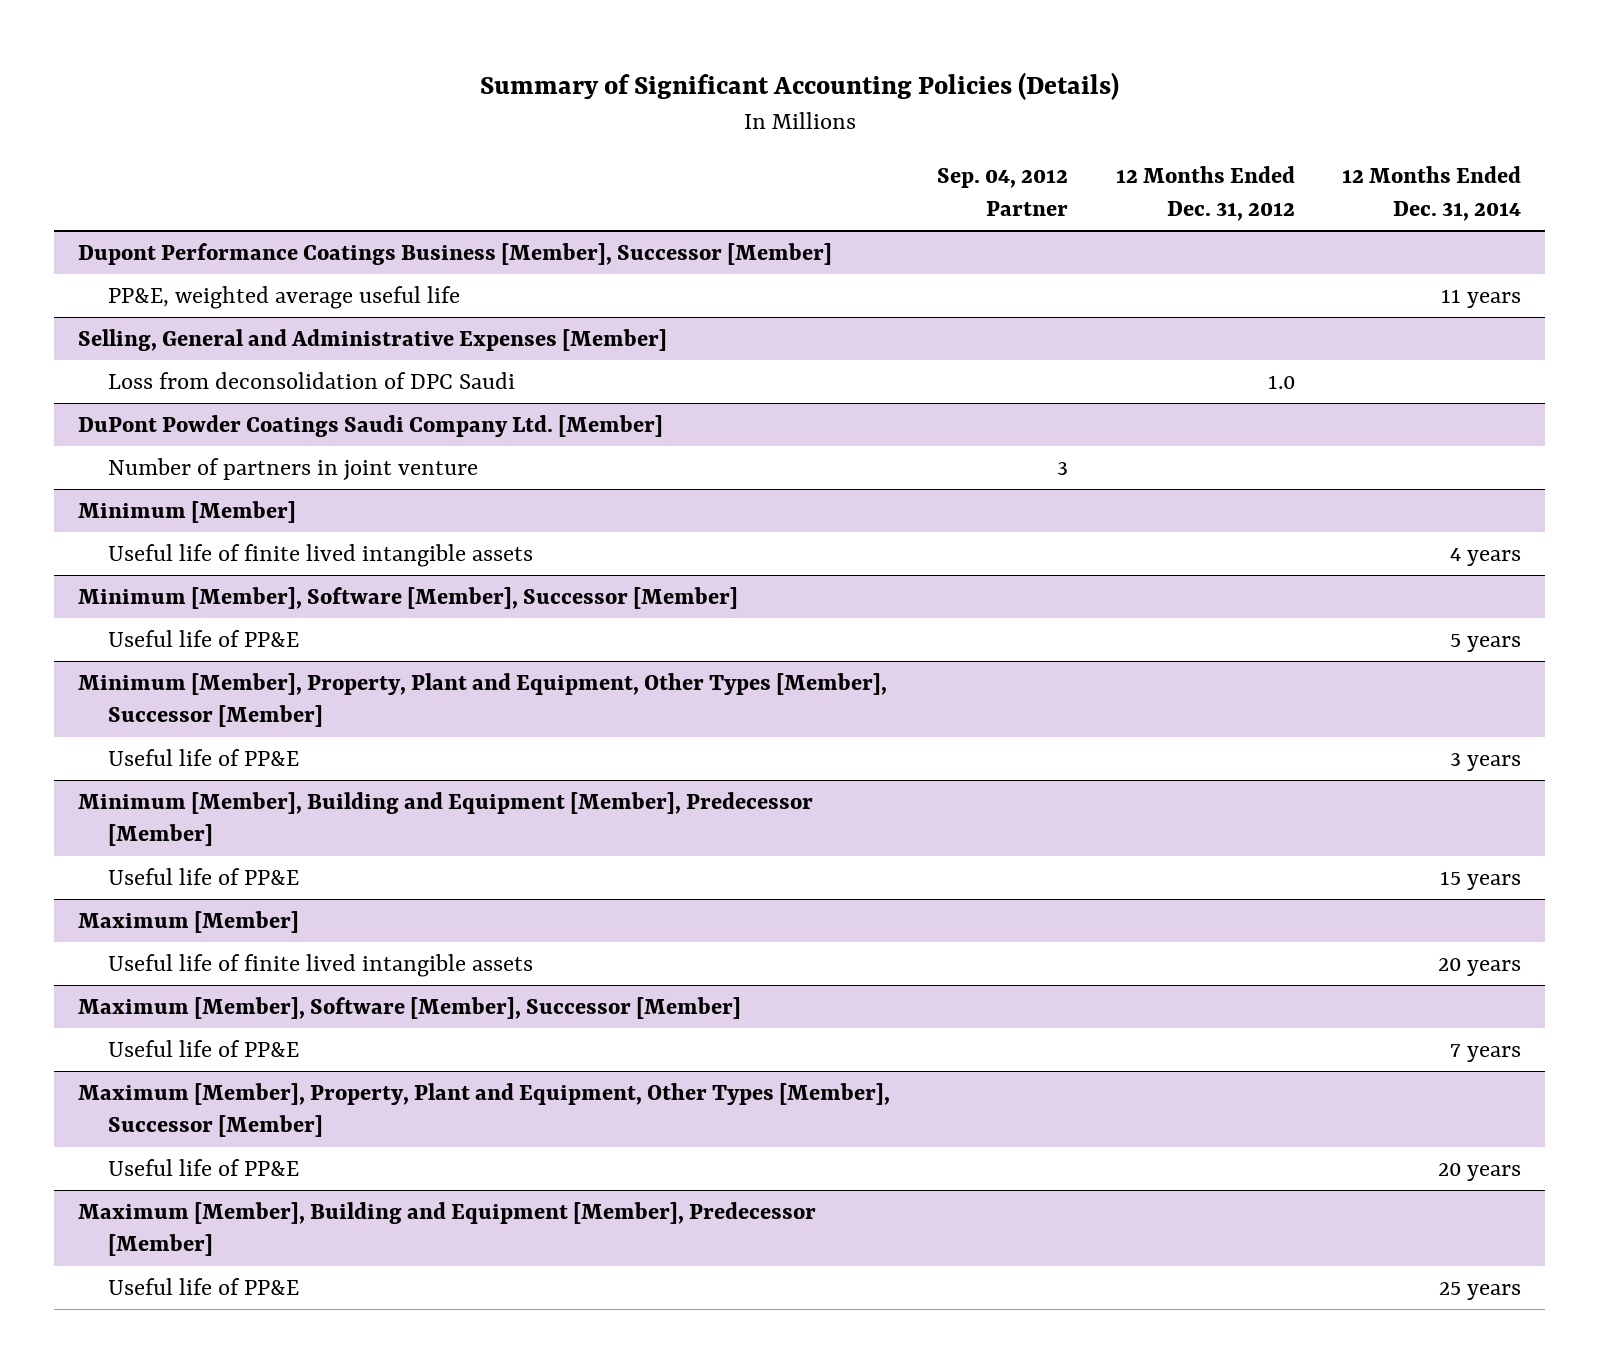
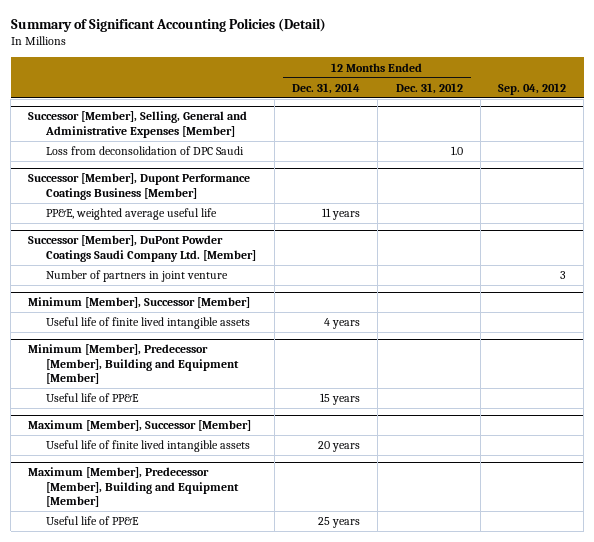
- Summary of Significant Accounting Policies (Details)
+ Summary of Significant Accounting Policies (Detail)
- | Sep. 04, 2012 Partner | 12 Months Ended Dec. 31, 2012 | 12 Months Ended Dec. 31, 2014
+ | 12 Months Ended Dec. 31, 2014 | 12 Months Ended Dec. 31, 2012 | Sep. 04, 2012
- Dupont Performance Coatings Business [Member], Successor [Member]
- PP&E, weighted average useful life | | | 11 years
- Selling, General and Administrative Expenses [Member]
+ Successor [Member], Selling, General and Administrative Expenses [Member]
- DuPont Powder Coatings Saudi Company Ltd. [Member]
+ Successor [Member], Dupont Performance Coatings Business [Member]
+ PP&E, weighted average useful life | 11 years | |
+ Successor [Member], DuPont Powder Coatings Saudi Company Ltd. [Member]
- Minimum [Member]
+ Minimum [Member], Successor [Member]
- Minimum [Member], Software [Member], Successor [Member]
- Useful life of PP&E | | | 5 years
- Minimum [Member], Property, Plant and Equipment, Other Types [Member], Successor [Member]
- Useful life of PP&E | | | 3 years
- Minimum [Member], Building and Equipment [Member], Predecessor [Member]
+ Minimum [Member], Predecessor [Member], Building and Equipment [Member]
- Maximum [Member]
+ Maximum [Member], Successor [Member]
- Maximum [Member], Software [Member], Successor [Member]
- Useful life of PP&E | | | 7 years
- Maximum [Member], Property, Plant and Equipment, Other Types [Member], Successor [Member]
- Useful life of PP&E | | | 20 years
- Maximum [Member], Building and Equipment [Member], Predecessor [Member]
+ Maximum [Member], Predecessor [Member], Building and Equipment [Member]

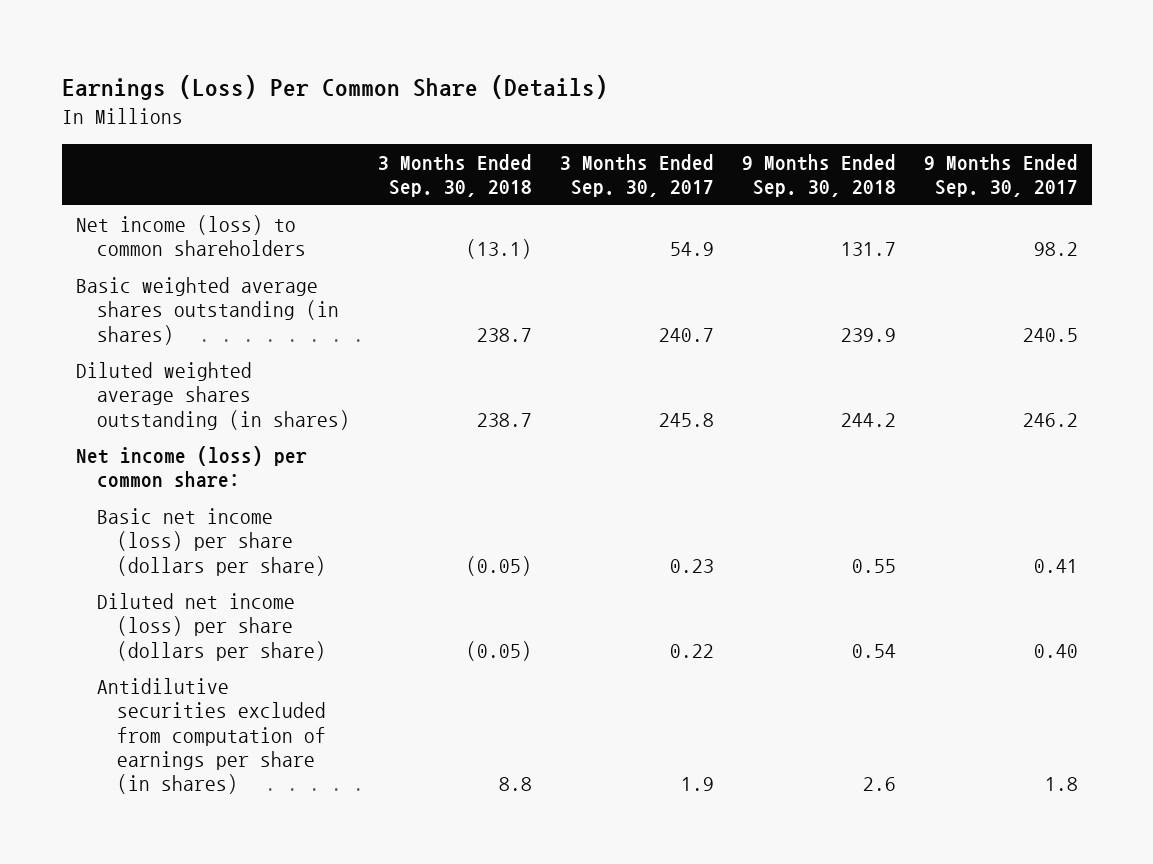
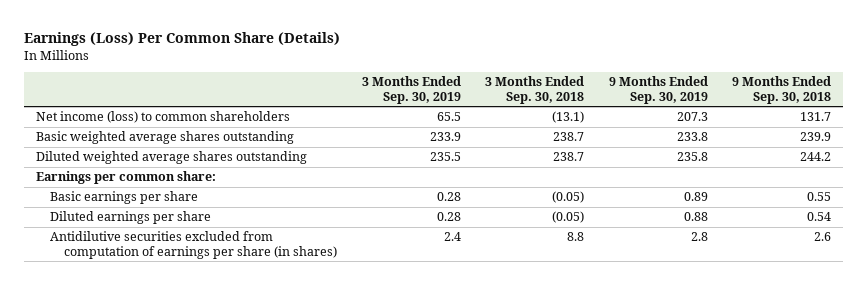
- | 3 Months Ended Sep. 30, 2018 | 3 Months Ended Sep. 30, 2017 | 9 Months Ended Sep. 30, 2018 | 9 Months Ended Sep. 30, 2017
+ | 3 Months Ended Sep. 30, 2019 | 3 Months Ended Sep. 30, 2018 | 9 Months Ended Sep. 30, 2019 | 9 Months Ended Sep. 30, 2018
- Basic weighted average shares outstanding (in shares) | 238.7 | 240.7 | 239.9 | 240.5
- Diluted weighted average shares outstanding (in shares) | 238.7 | 245.8 | 244.2 | 246.2
- Net income (loss) per common share:
- Basic net income (loss) per share (dollars per share) | (0.05) | 0.23 | 0.55 | 0.41
- Diluted net income (loss) per share (dollars per share) | (0.05) | 0.22 | 0.54 | 0.40
+ Basic weighted average shares outstanding | 233.9 | 238.7 | 233.8 | 239.9
+ Diluted weighted average shares outstanding | 235.5 | 238.7 | 235.8 | 244.2
+ Earnings per common share:
+ Basic earnings per share | 0.28 | (0.05) | 0.89 | 0.55
+ Diluted earnings per share | 0.28 | (0.05) | 0.88 | 0.54

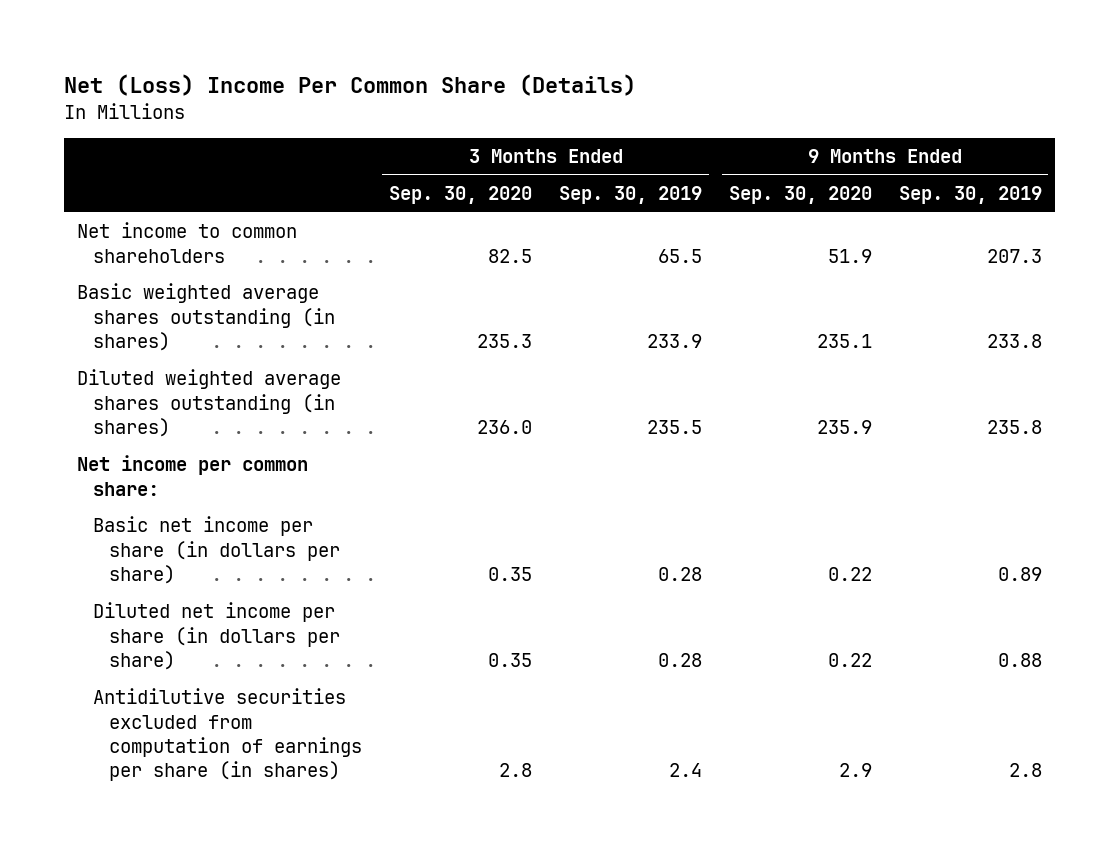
- Earnings (Loss) Per Common Share (Details)
+ Net (Loss) Income Per Common Share (Details)
- | 3 Months Ended Sep. 30, 2019 | 3 Months Ended Sep. 30, 2018 | 9 Months Ended Sep. 30, 2019 | 9 Months Ended Sep. 30, 2018
+ | 3 Months Ended Sep. 30, 2020 | 3 Months Ended Sep. 30, 2019 | 9 Months Ended Sep. 30, 2020 | 9 Months Ended Sep. 30, 2019
- Net income (loss) to common shareholders | 65.5 | (13.1) | 207.3 | 131.7
- Basic weighted average shares outstanding | 233.9 | 238.7 | 233.8 | 239.9
- Diluted weighted average shares outstanding | 235.5 | 238.7 | 235.8 | 244.2
- Earnings per common share:
- Basic earnings per share | 0.28 | (0.05) | 0.89 | 0.55
- Diluted earnings per share | 0.28 | (0.05) | 0.88 | 0.54
+ Net income to common shareholders | 82.5 | 65.5 | 51.9 | 207.3
+ Basic weighted average shares outstanding (in shares) | 235.3 | 233.9 | 235.1 | 233.8
+ Diluted weighted average shares outstanding (in shares) | 236.0 | 235.5 | 235.9 | 235.8
+ Net income per common share:
+ Basic net income per share (in dollars per share) | 0.35 | 0.28 | 0.22 | 0.89
+ Diluted net income per share (in dollars per share) | 0.35 | 0.28 | 0.22 | 0.88

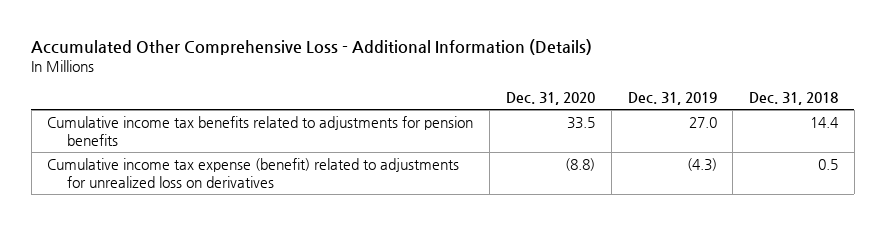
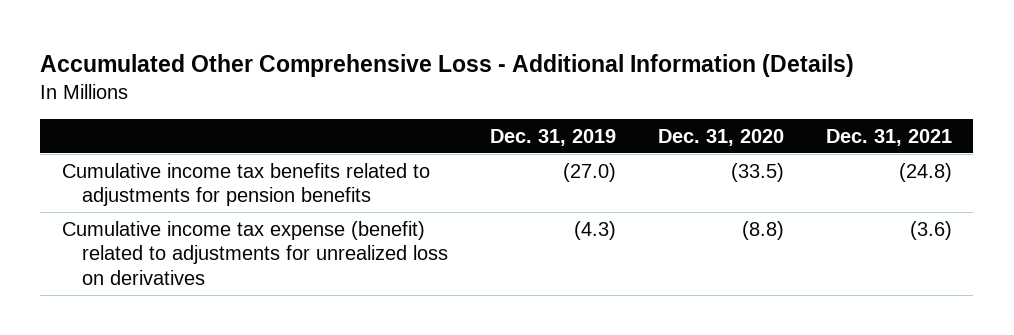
- | Dec. 31, 2020 | Dec. 31, 2019 | Dec. 31, 2018
+ | Dec. 31, 2019 | Dec. 31, 2020 | Dec. 31, 2021
- Cumulative income tax benefits related to adjustments for pension benefits | 33.5 | 27.0 | 14.4
+ Cumulative income tax benefits related to adjustments for pension benefits | (27.0) | (33.5) | (24.8)

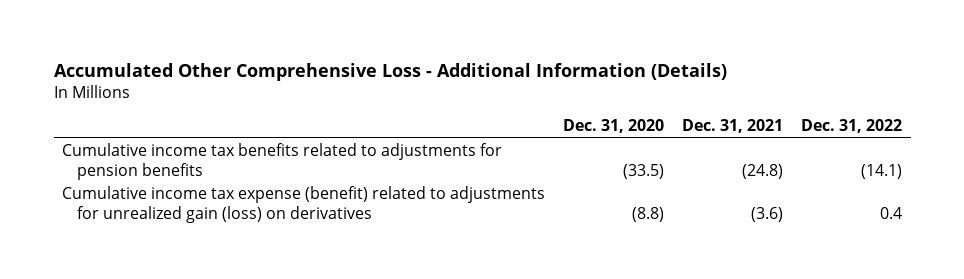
- | Dec. 31, 2019 | Dec. 31, 2020 | Dec. 31, 2021
+ | Dec. 31, 2020 | Dec. 31, 2021 | Dec. 31, 2022
- Cumulative income tax expense (benefit) related to adjustments for unrealized loss on derivatives | (4.3) | (8.8) | (3.6)
+ Cumulative income tax expense (benefit) related to adjustments for unrealized gain (loss) on derivatives | (8.8) | (3.6) | 0.4

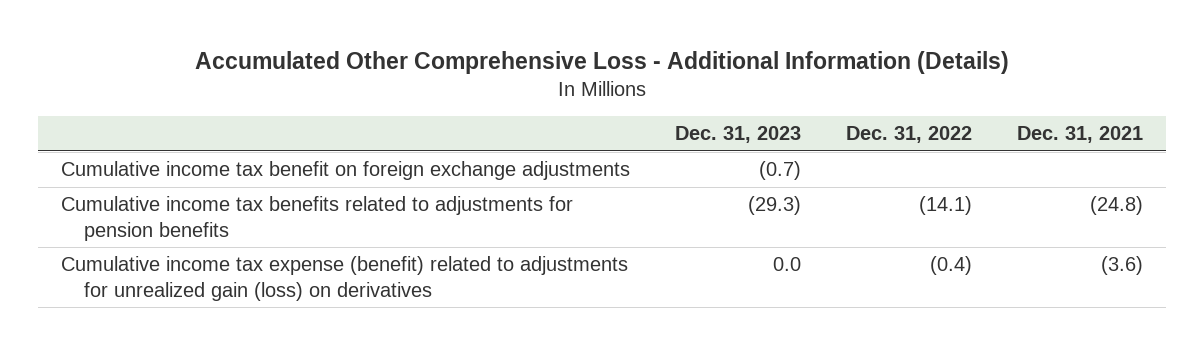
- | Dec. 31, 2020 | Dec. 31, 2021 | Dec. 31, 2022
+ | Dec. 31, 2023 | Dec. 31, 2022 | Dec. 31, 2021
+ Cumulative income tax benefit on foreign exchange adjustments | (0.7) | |
- Cumulative income tax expense (benefit) related to adjustments for unrealized gain (loss) on derivatives | (8.8) | (3.6) | 0.4
+ Cumulative income tax expense (benefit) related to adjustments for unrealized gain (loss) on derivatives | 0.0 | (0.4) | (3.6)

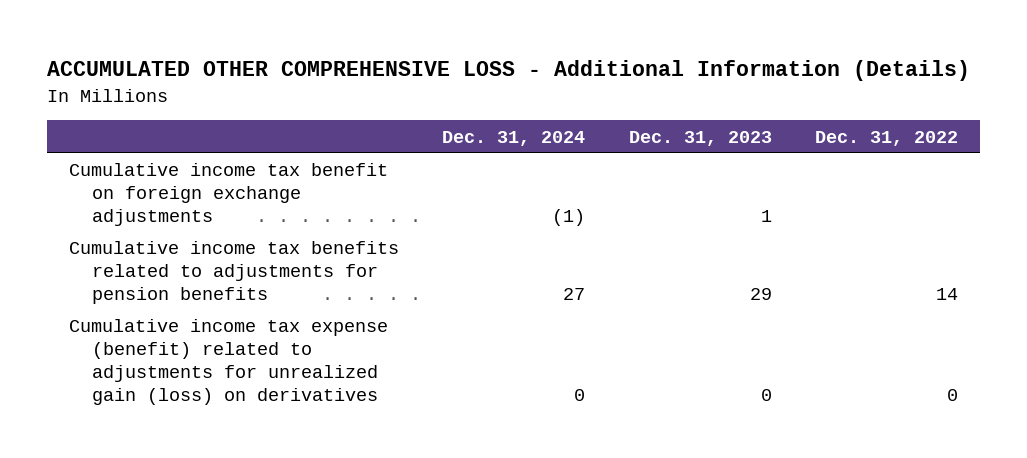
- Accumulated Other Comprehensive Loss - Additional Information (Details)
+ ACCUMULATED OTHER COMPREHENSIVE LOSS - Additional Information (Details)
- | Dec. 31, 2023 | Dec. 31, 2022 | Dec. 31, 2021
+ | Dec. 31, 2024 | Dec. 31, 2023 | Dec. 31, 2022
- Cumulative income tax benefit on foreign exchange adjustments | (0.7) | |
- Cumulative income tax benefits related to adjustments for pension benefits | (29.3) | (14.1) | (24.8)
- Cumulative income tax expense (benefit) related to adjustments for unrealized gain (loss) on derivatives | 0.0 | (0.4) | (3.6)
+ Cumulative income tax benefit on foreign exchange adjustments | (1) | 1 |
+ Cumulative income tax benefits related to adjustments for pension benefits | 27 | 29 | 14
+ Cumulative income tax expense (benefit) related to adjustments for unrealized gain (loss) on derivatives | 0 | 0 | 0

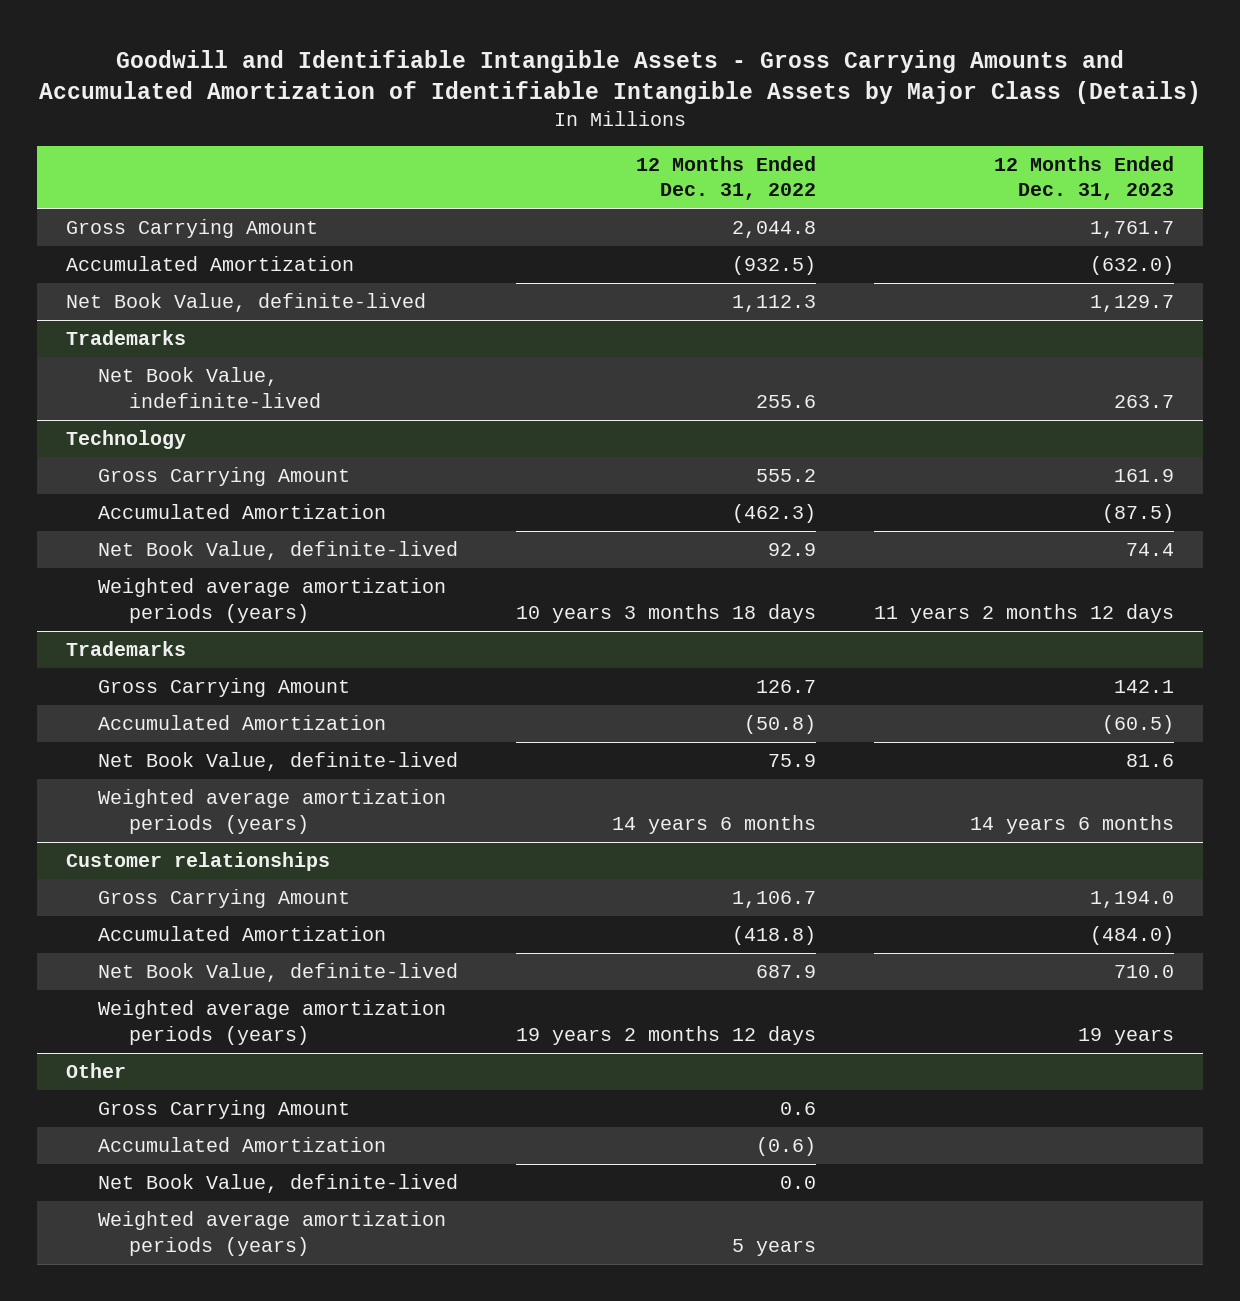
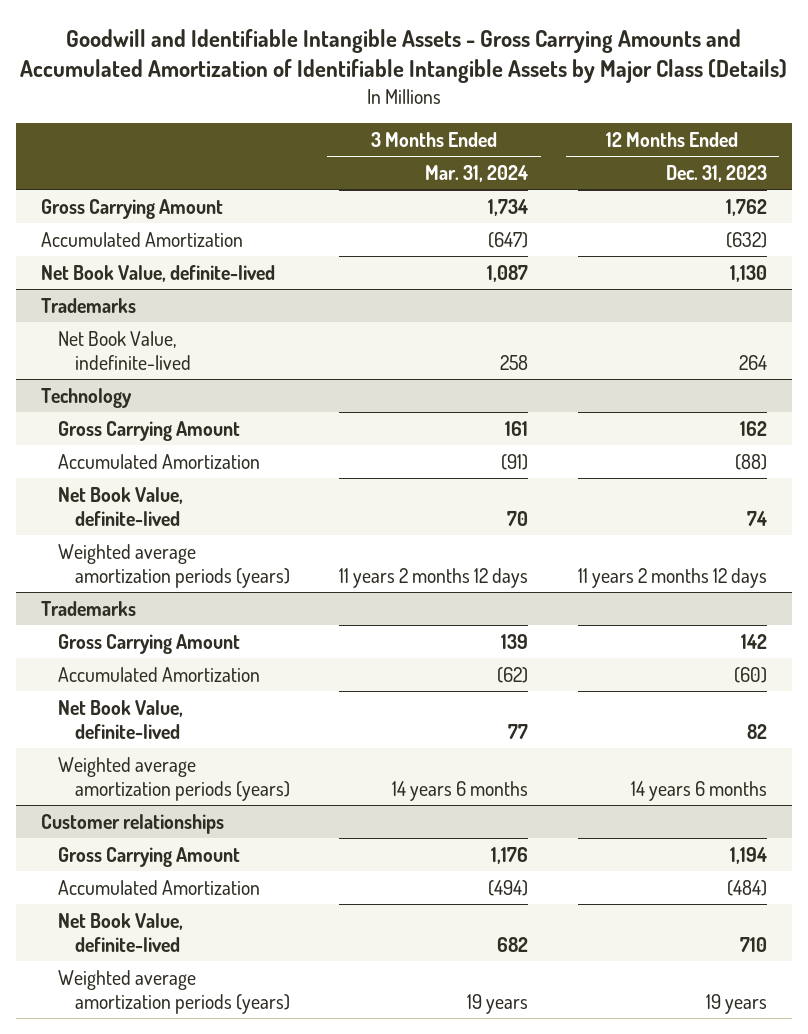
- | 12 Months Ended Dec. 31, 2022 | 12 Months Ended Dec. 31, 2023
+ | 3 Months Ended Mar. 31, 2024 | 12 Months Ended Dec. 31, 2023
- Gross Carrying Amount | 2,044.8 | 1,761.7
- Accumulated Amortization | (932.5) | (632.0)
- Net Book Value, definite-lived | 1,112.3 | 1,129.7
+ Gross Carrying Amount | 1,734 | 1,762
+ Accumulated Amortization | (647) | (632)
+ Net Book Value, definite-lived | 1,087 | 1,130
@ Trademarks
- Net Book Value, indefinite-lived | 255.6 | 263.7
+ Net Book Value, indefinite-lived | 258 | 264
@ Technology
- Gross Carrying Amount | 555.2 | 161.9
- Accumulated Amortization | (462.3) | (87.5)
- Net Book Value, definite-lived | 92.9 | 74.4
+ Gross Carrying Amount | 161 | 162
+ Accumulated Amortization | (91) | (88)
+ Net Book Value, definite-lived | 70 | 74
@ Trademarks
- Gross Carrying Amount | 126.7 | 142.1
- Accumulated Amortization | (50.8) | (60.5)
- Net Book Value, definite-lived | 75.9 | 81.6
+ Gross Carrying Amount | 139 | 142
+ Accumulated Amortization | (62) | (60)
+ Net Book Value, definite-lived | 77 | 82
@ Customer relationships
- Gross Carrying Amount | 1,106.7 | 1,194.0
- Accumulated Amortization | (418.8) | (484.0)
- Net Book Value, definite-lived | 687.9 | 710.0
+ Gross Carrying Amount | 1,176 | 1,194
+ Accumulated Amortization | (494) | (484)
+ Net Book Value, definite-lived | 682 | 710
- Other
- Gross Carrying Amount | 0.6 |
- Accumulated Amortization | (0.6) |
- Net Book Value, definite-lived | 0.0 |
- Weighted average amortization periods (years) | 5 years |

